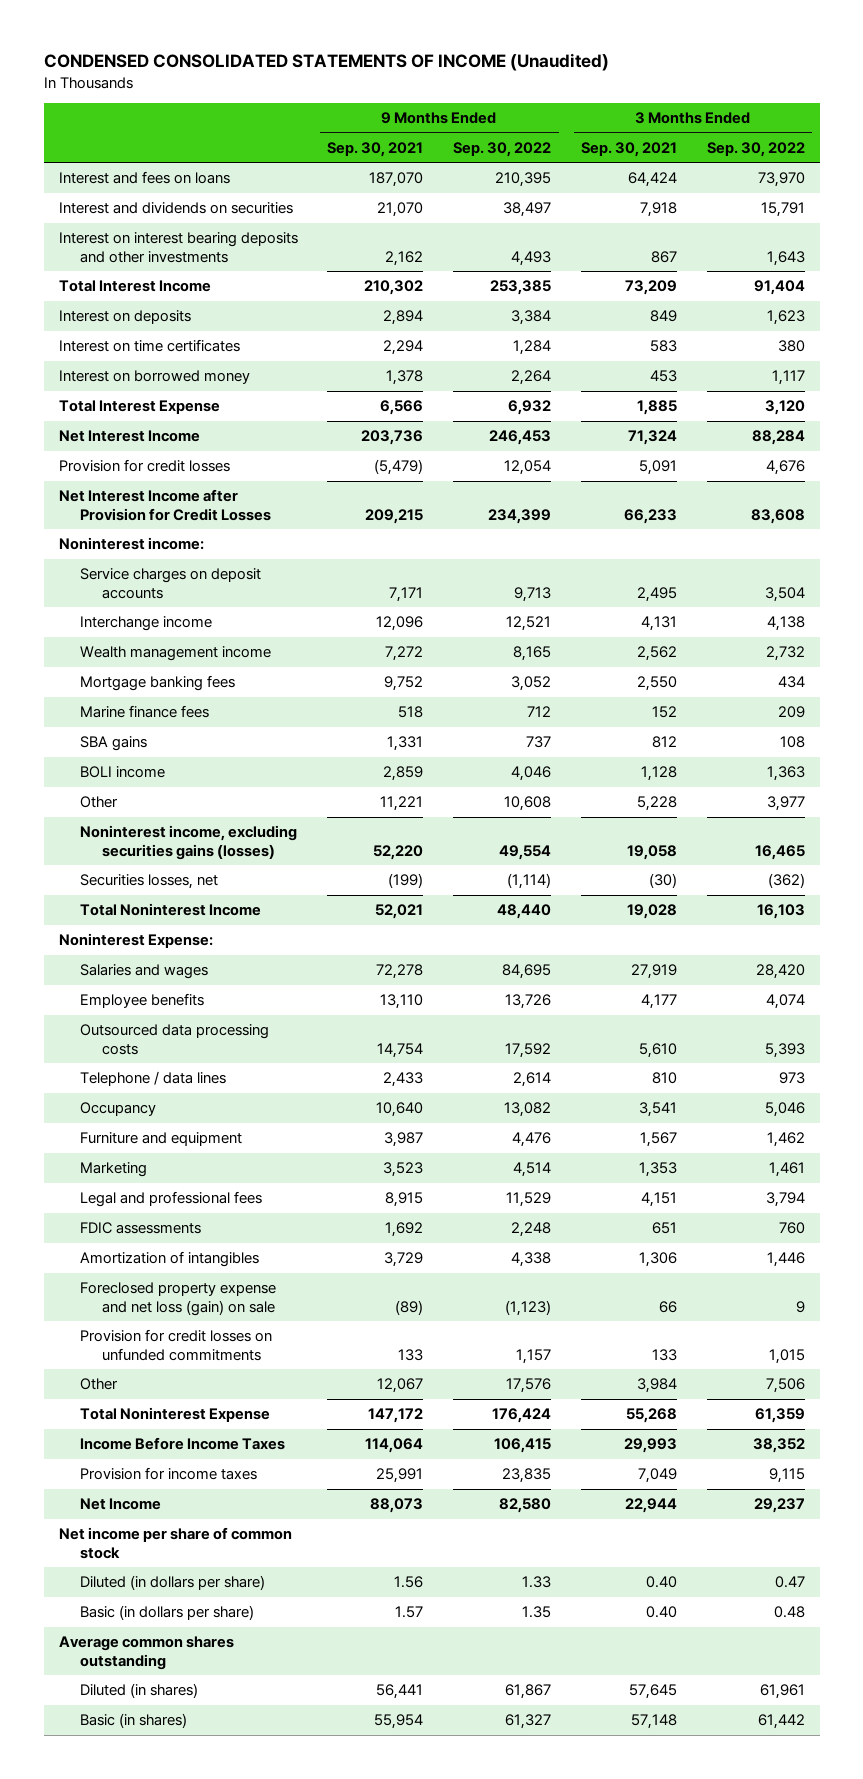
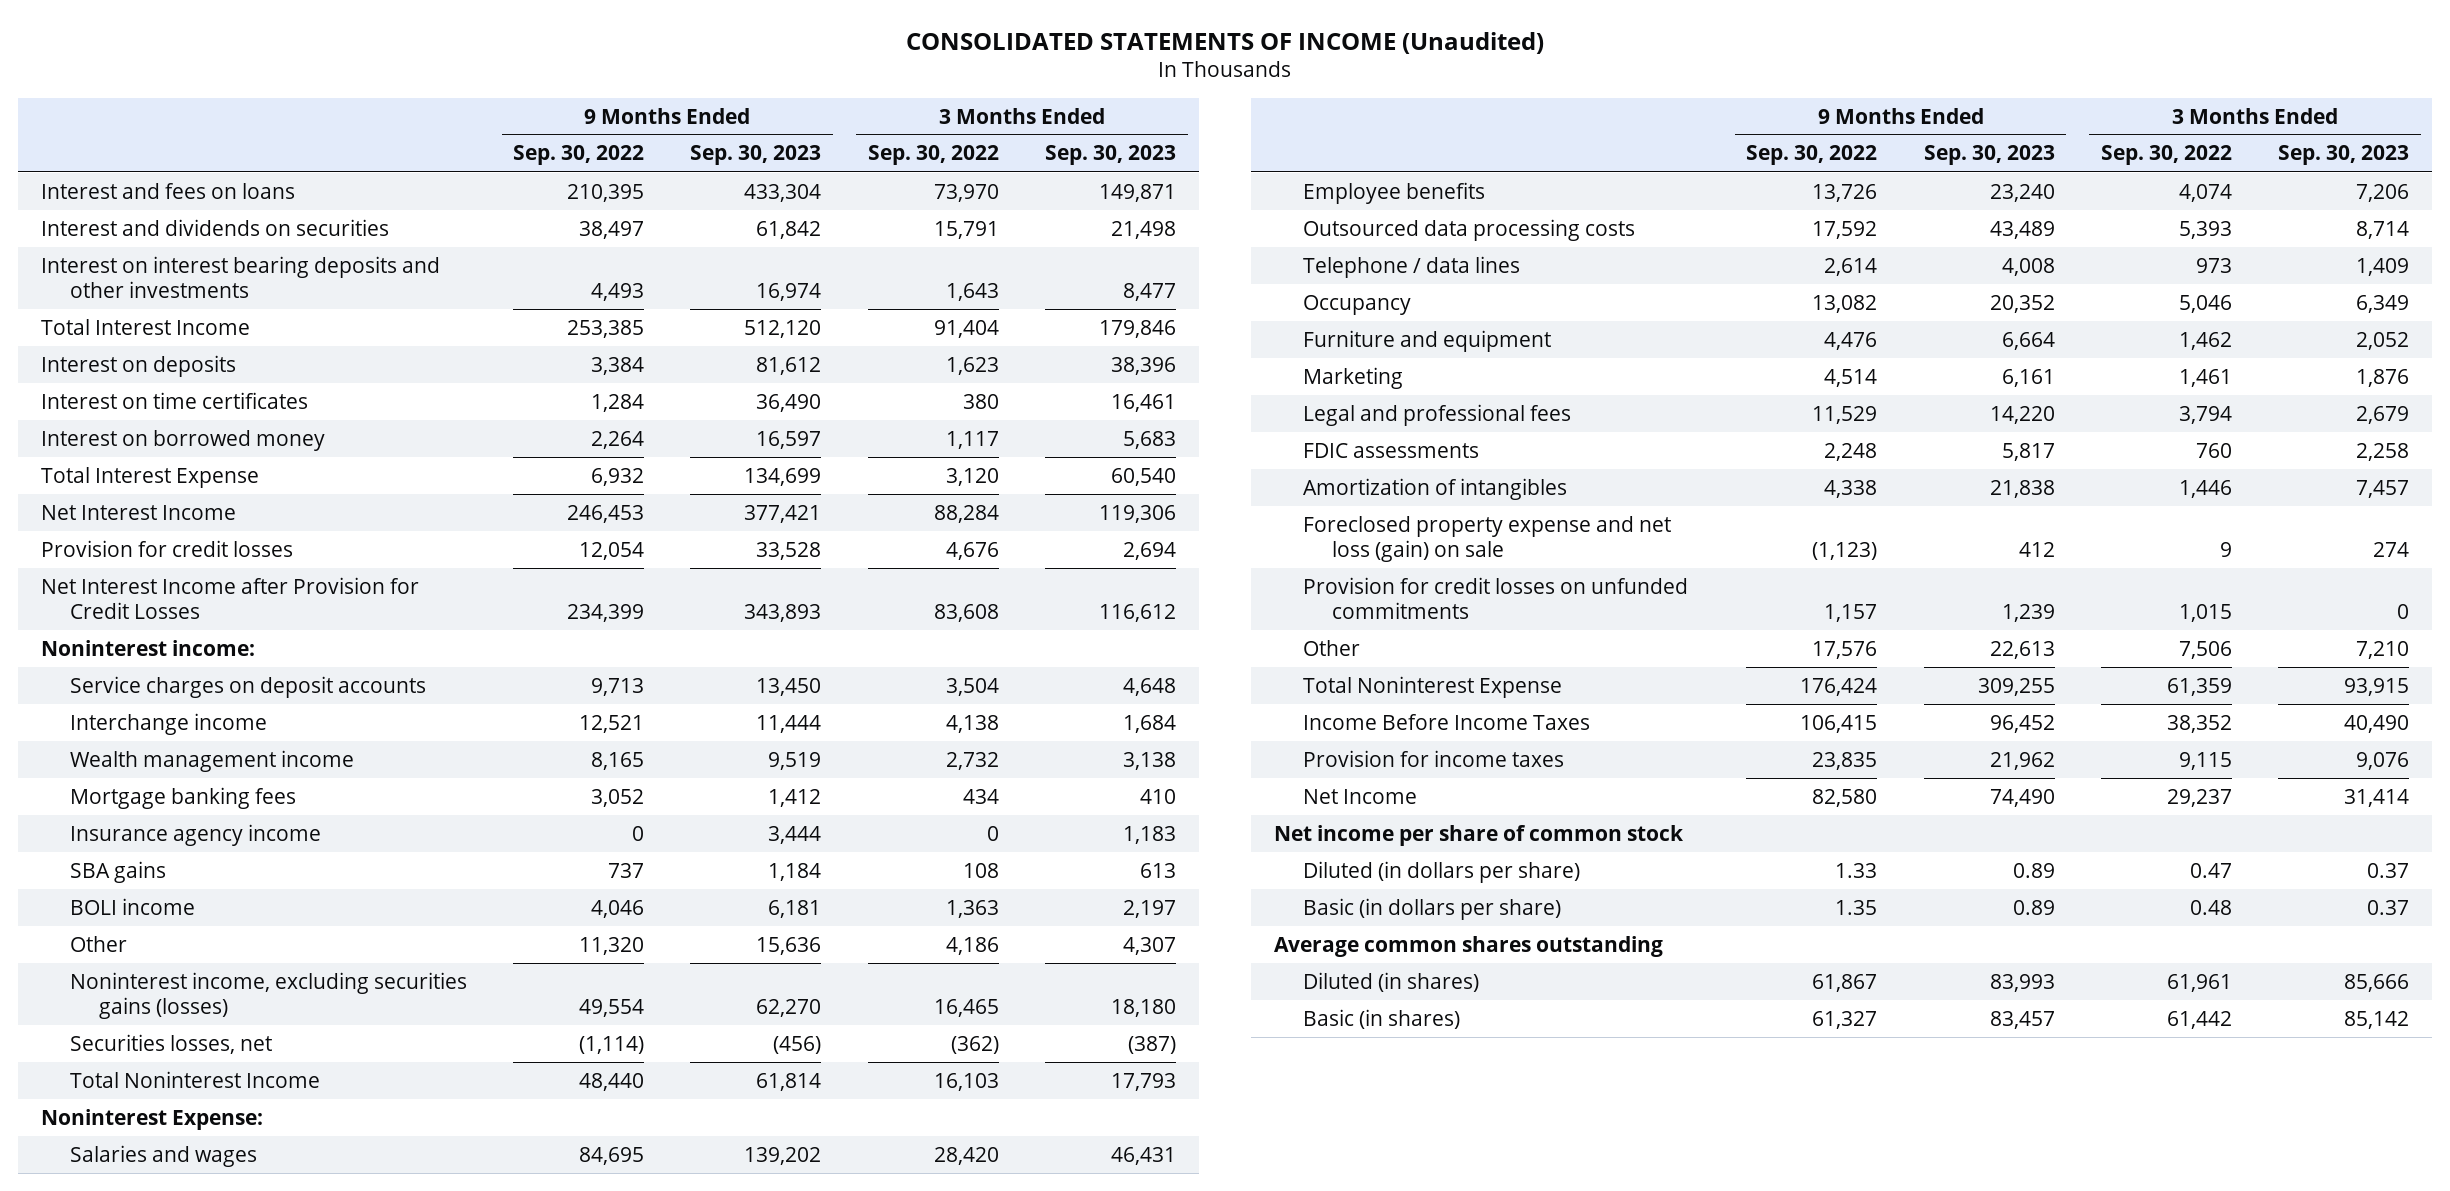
- CONDENSED CONSOLIDATED STATEMENTS OF INCOME (Unaudited)
+ CONSOLIDATED STATEMENTS OF INCOME (Unaudited)
- | 9 Months Ended Sep. 30, 2021 | 9 Months Ended Sep. 30, 2022 | 3 Months Ended Sep. 30, 2021 | 3 Months Ended Sep. 30, 2022
+ | 9 Months Ended Sep. 30, 2022 | 9 Months Ended Sep. 30, 2023 | 3 Months Ended Sep. 30, 2022 | 3 Months Ended Sep. 30, 2023
- Marine finance fees | 518 | 712 | 152 | 209
+ Insurance agency income | 0 | 3,444 | 0 | 1,183
- Other | 11,221 | 10,608 | 5,228 | 3,977
+ Other | 11,320 | 15,636 | 4,186 | 4,307

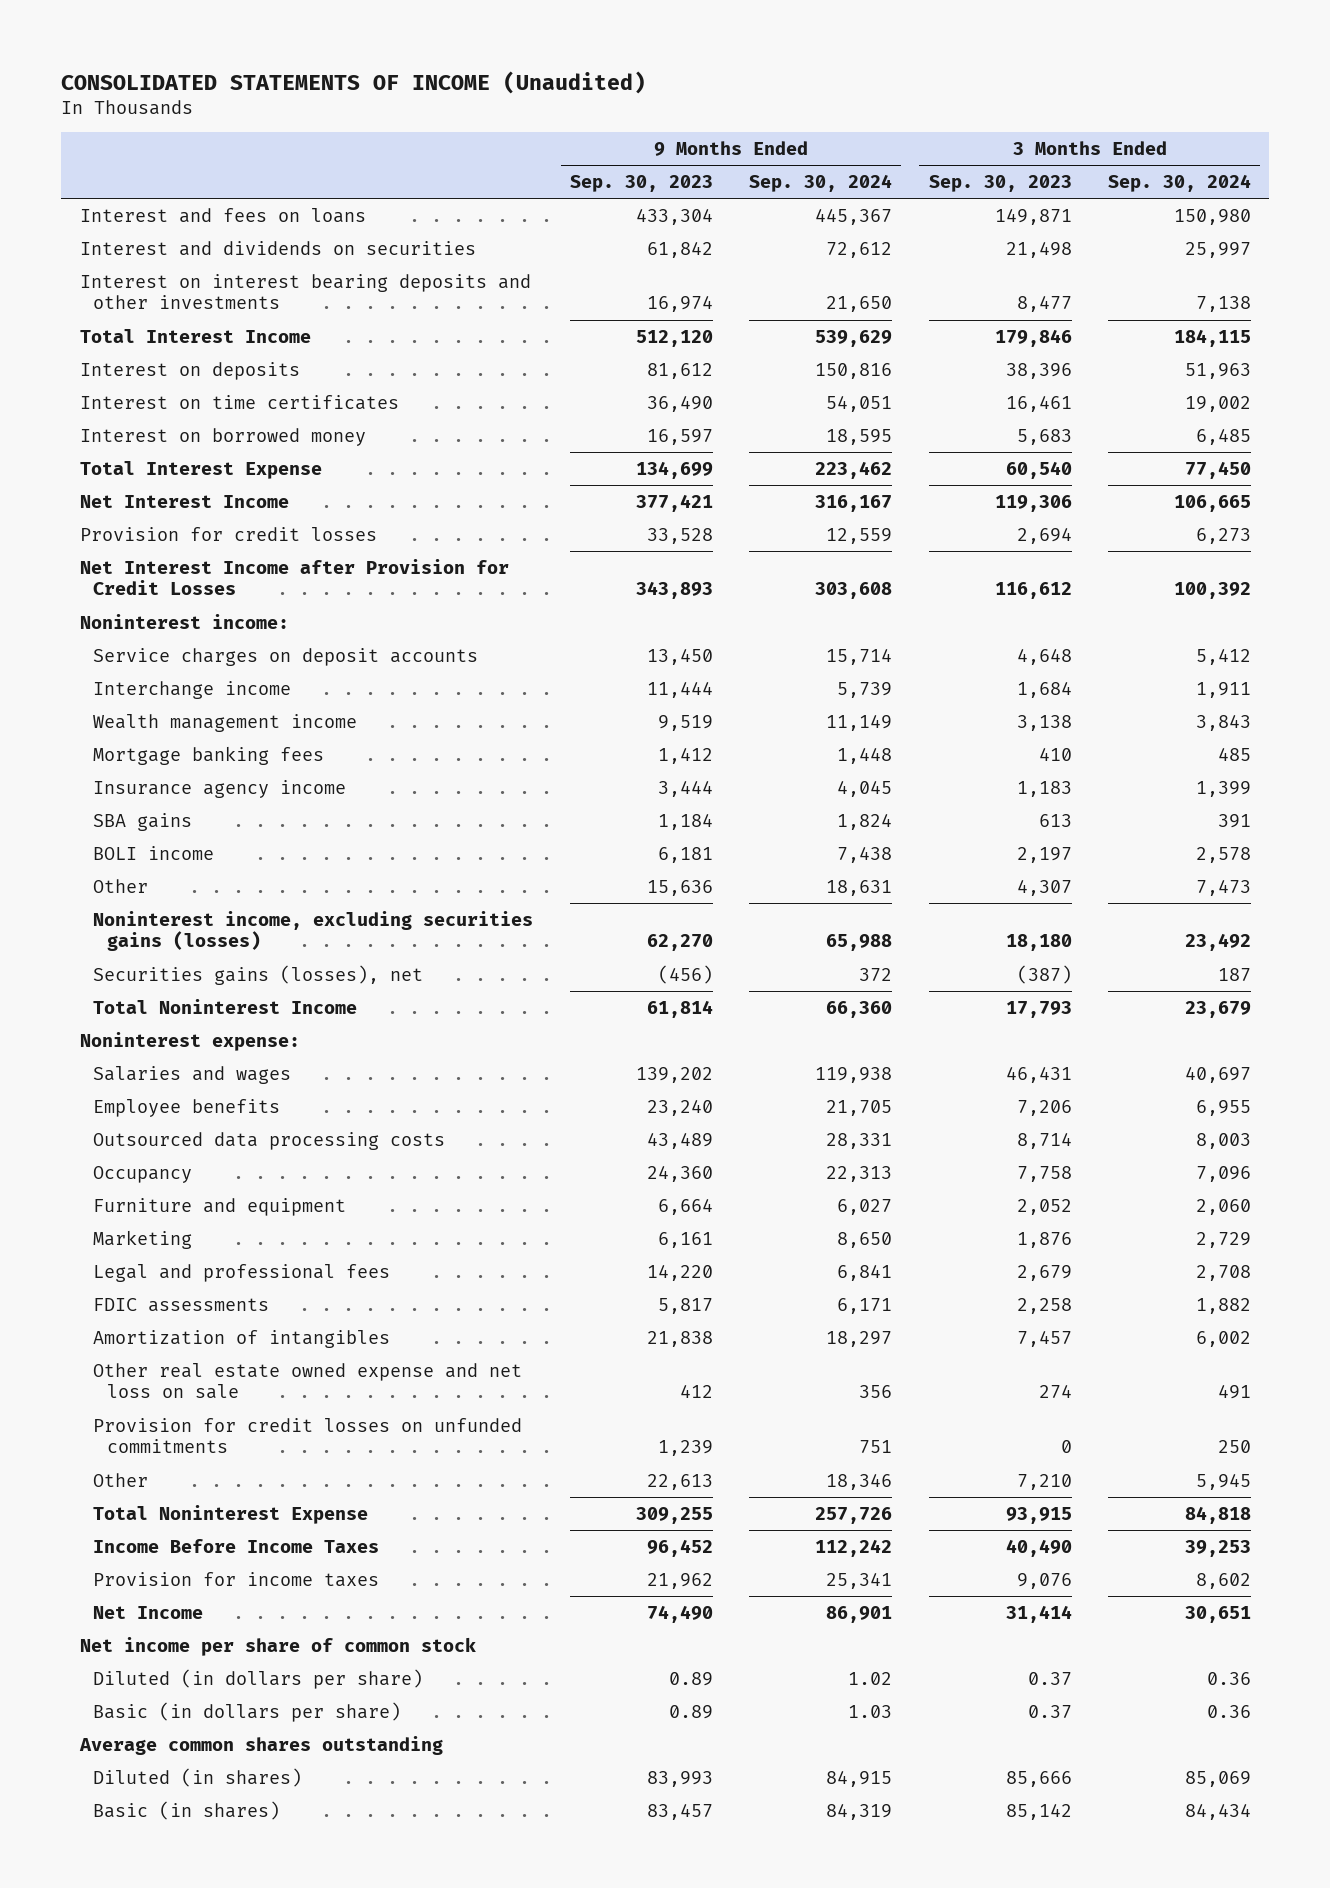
- | 9 Months Ended Sep. 30, 2022 | 9 Months Ended Sep. 30, 2023 | 3 Months Ended Sep. 30, 2022 | 3 Months Ended Sep. 30, 2023
+ | 9 Months Ended Sep. 30, 2023 | 9 Months Ended Sep. 30, 2024 | 3 Months Ended Sep. 30, 2023 | 3 Months Ended Sep. 30, 2024
- Securities losses, net | (1,114) | (456) | (362) | (387)
+ Securities gains (losses), net | (456) | 372 | (387) | 187
- Noninterest Expense:
+ Noninterest expense:
- Telephone / data lines | 2,614 | 4,008 | 973 | 1,409
- Occupancy | 13,082 | 20,352 | 5,046 | 6,349
+ Occupancy | 24,360 | 22,313 | 7,758 | 7,096
- Foreclosed property expense and net loss (gain) on sale | (1,123) | 412 | 9 | 274
+ Other real estate owned expense and net loss on sale | 412 | 356 | 274 | 491

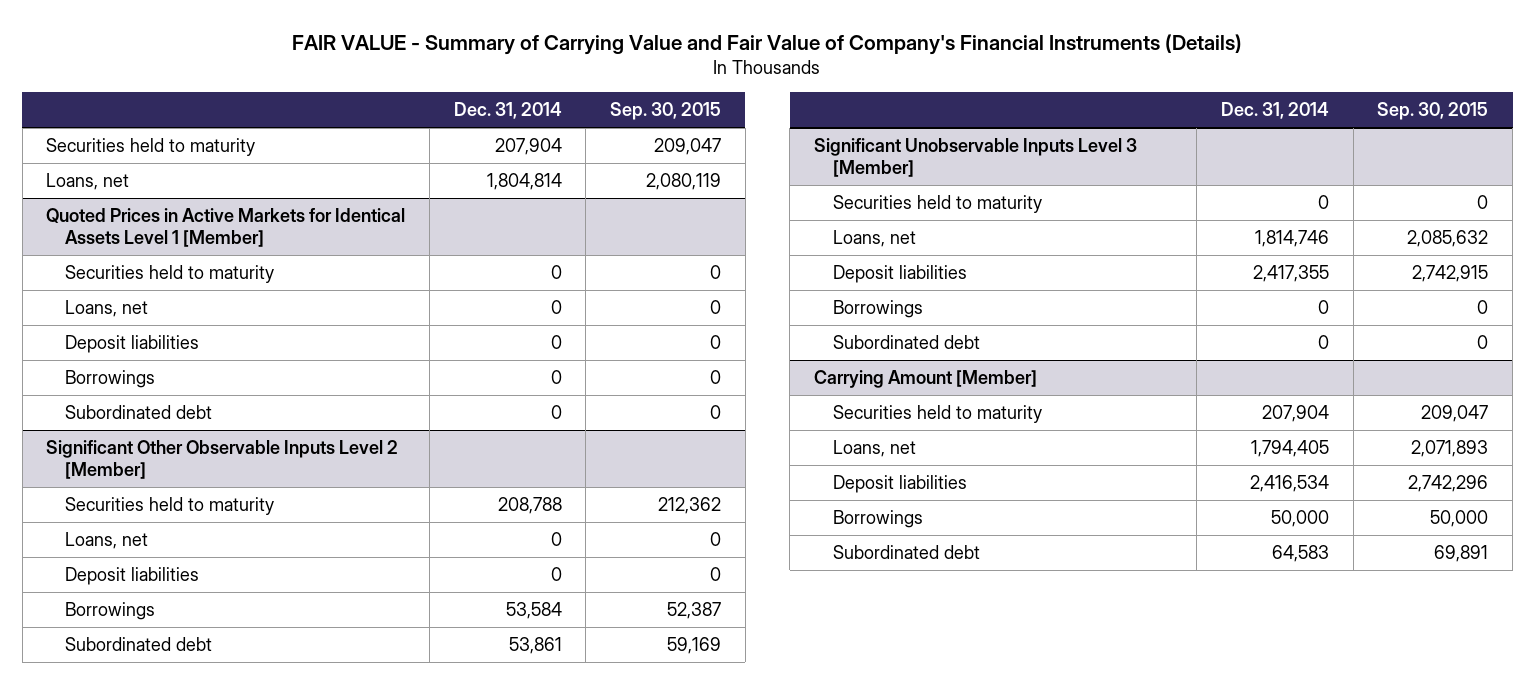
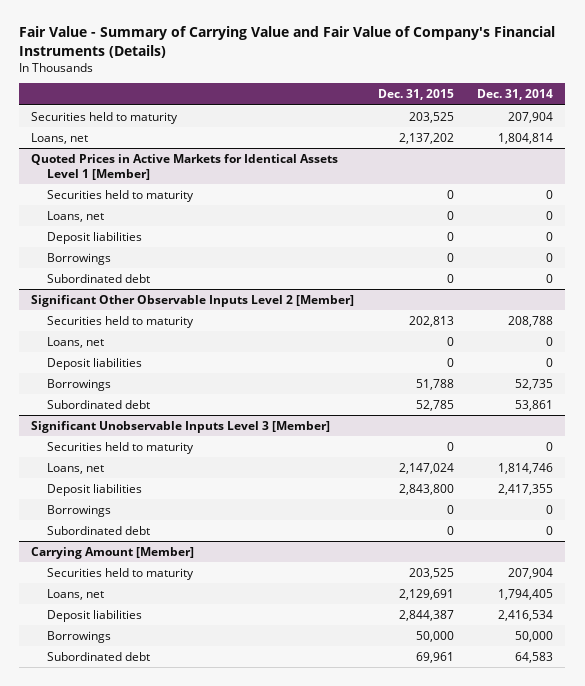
- FAIR VALUE - Summary of Carrying Value and Fair Value of Company's Financial Instruments (Details)
+ Fair Value - Summary of Carrying Value and Fair Value of Company's Financial Instruments (Details)
- | Dec. 31, 2014 | Sep. 30, 2015
+ | Dec. 31, 2015 | Dec. 31, 2014
@ Significant Other Observable Inputs Level 2 [Member]
- Borrowings | 53,584 | 52,387
+ Borrowings | 51,788 | 52,735

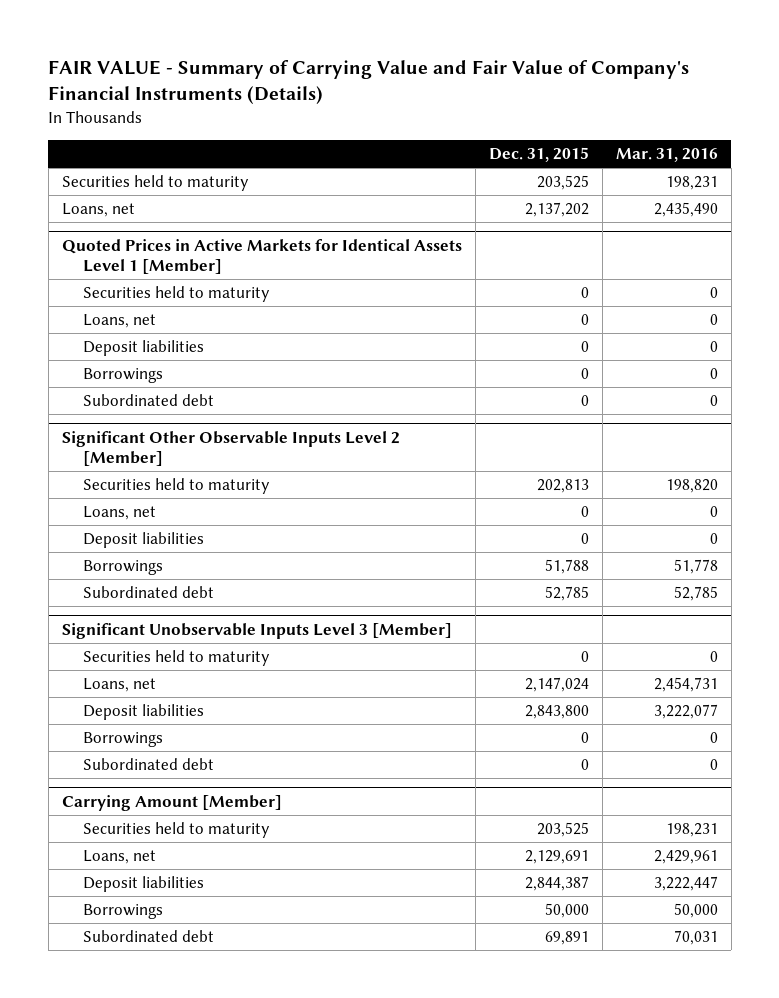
- Fair Value - Summary of Carrying Value and Fair Value of Company's Financial Instruments (Details)
+ FAIR VALUE - Summary of Carrying Value and Fair Value of Company's Financial Instruments (Details)
- | Dec. 31, 2015 | Dec. 31, 2014
+ | Dec. 31, 2015 | Mar. 31, 2016
@ Carrying Amount [Member]
- Subordinated debt | 69,961 | 64,583
+ Subordinated debt | 69,891 | 70,031

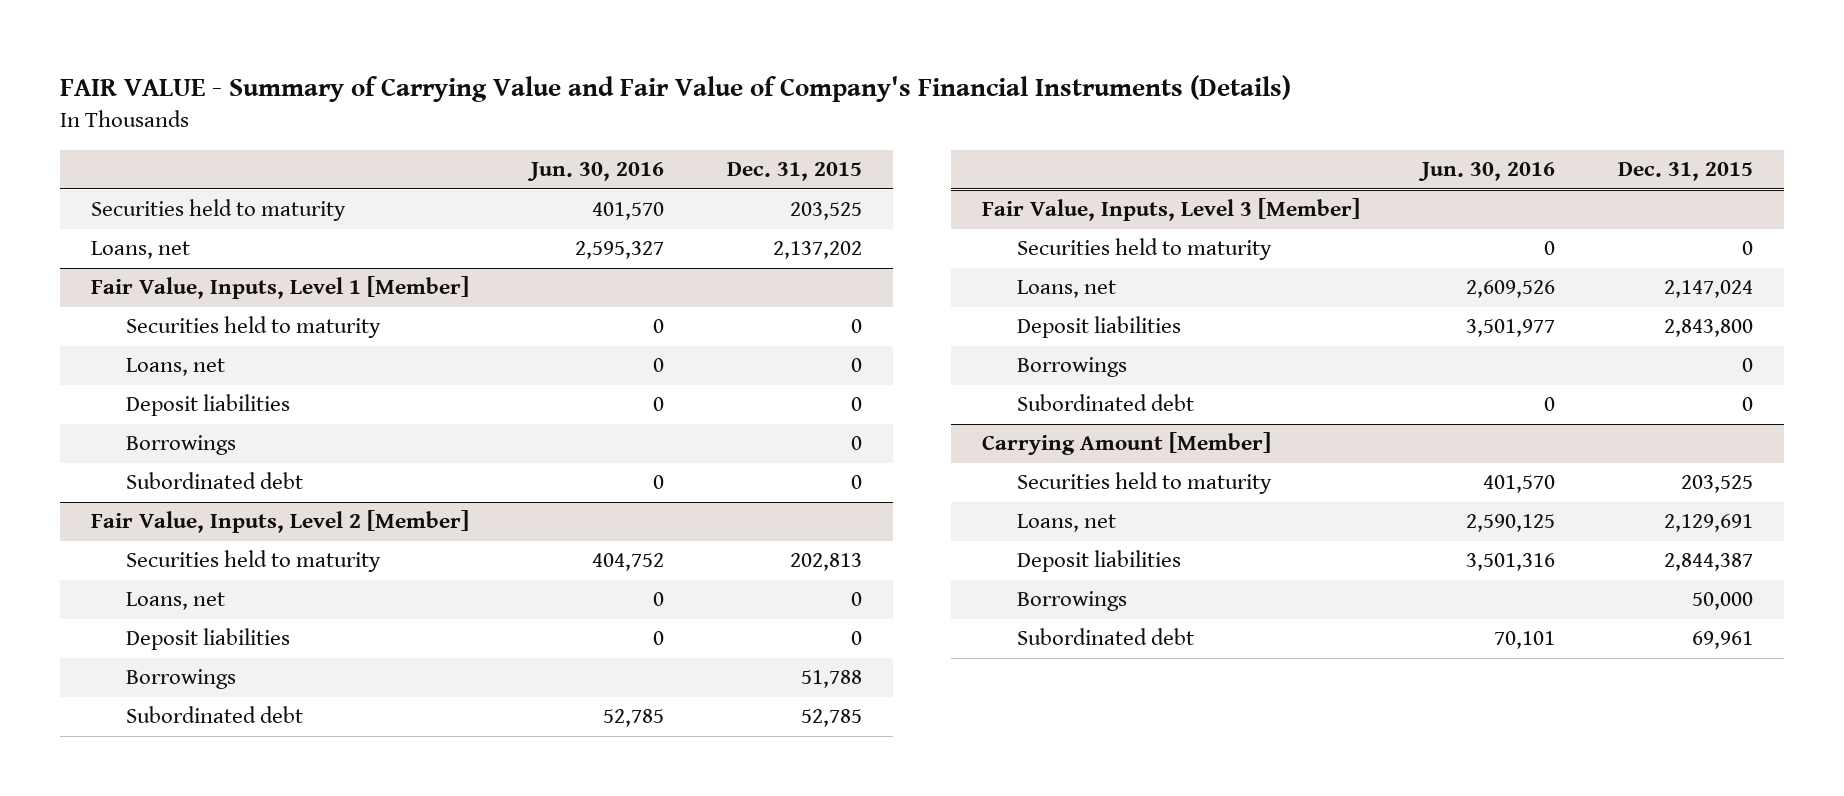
- | Dec. 31, 2015 | Mar. 31, 2016
+ | Jun. 30, 2016 | Dec. 31, 2015
- Quoted Prices in Active Markets for Identical Assets Level 1 [Member]
+ Fair Value, Inputs, Level 1 [Member]
- Significant Other Observable Inputs Level 2 [Member]
+ Fair Value, Inputs, Level 2 [Member]
- Significant Unobservable Inputs Level 3 [Member]
+ Fair Value, Inputs, Level 3 [Member]
@ Carrying Amount [Member]
- Subordinated debt | 69,891 | 70,031
+ Subordinated debt | 70,101 | 69,961

